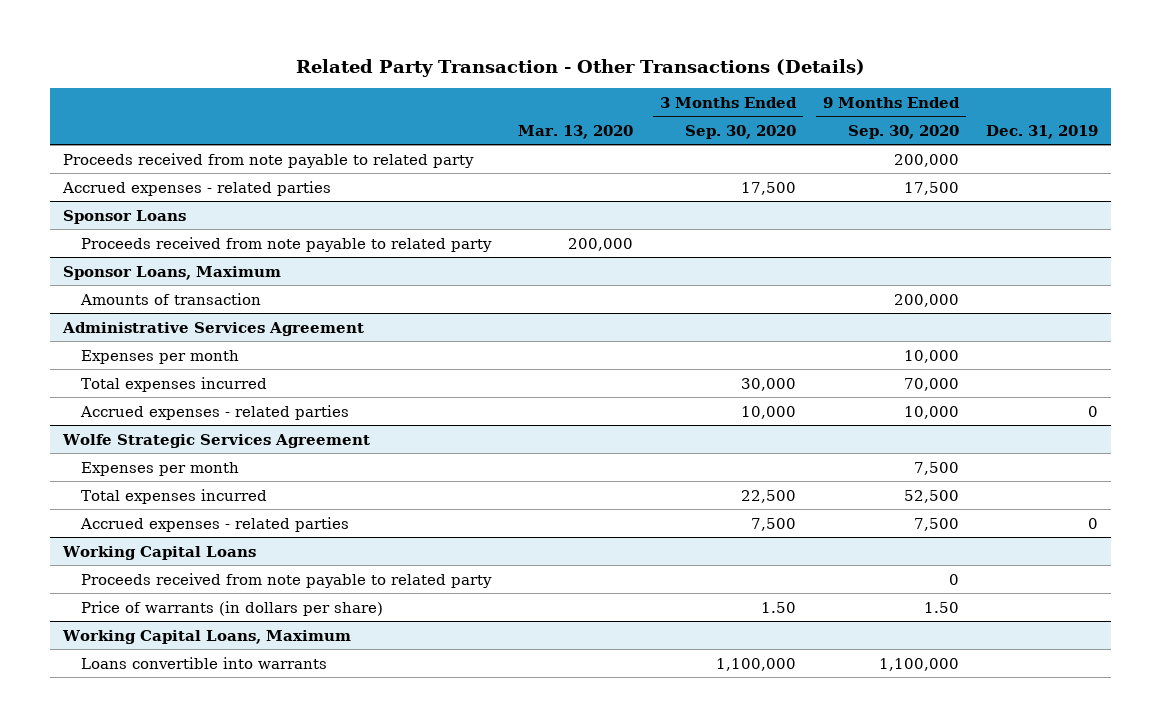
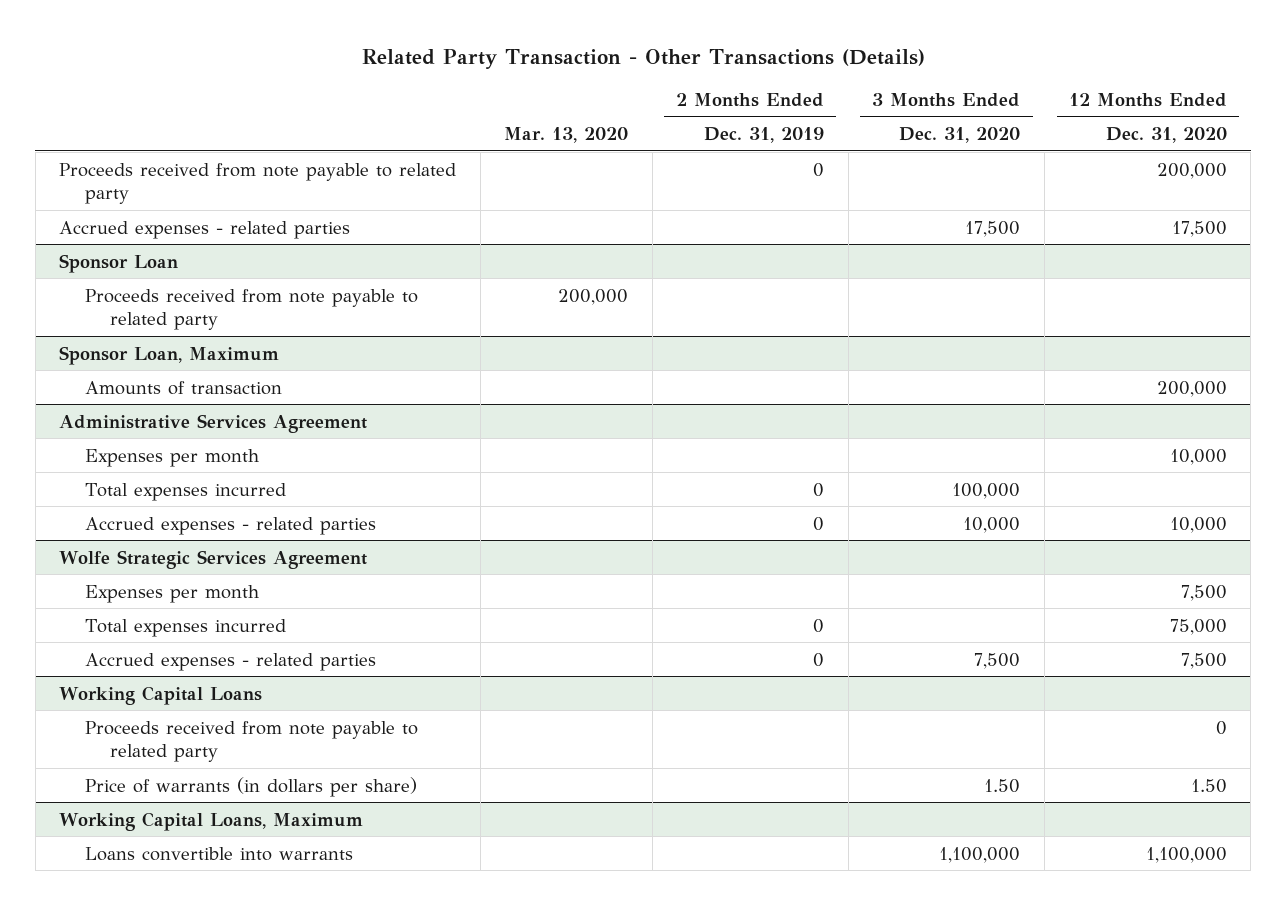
- | Mar. 13, 2020 | 3 Months Ended Sep. 30, 2020 | 9 Months Ended Sep. 30, 2020 | Dec. 31, 2019
+ | Mar. 13, 2020 | 2 Months Ended Dec. 31, 2019 | 3 Months Ended Dec. 31, 2020 | 12 Months Ended Dec. 31, 2020
- Sponsor Loans
+ Sponsor Loan
- Sponsor Loans, Maximum
+ Sponsor Loan, Maximum

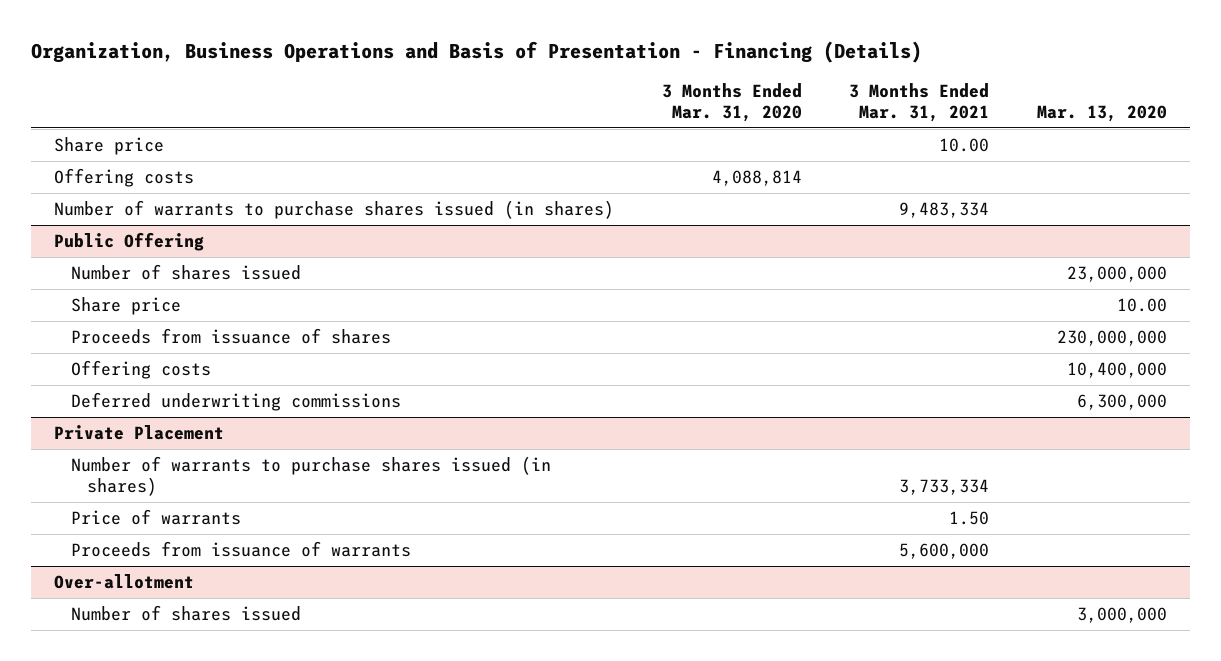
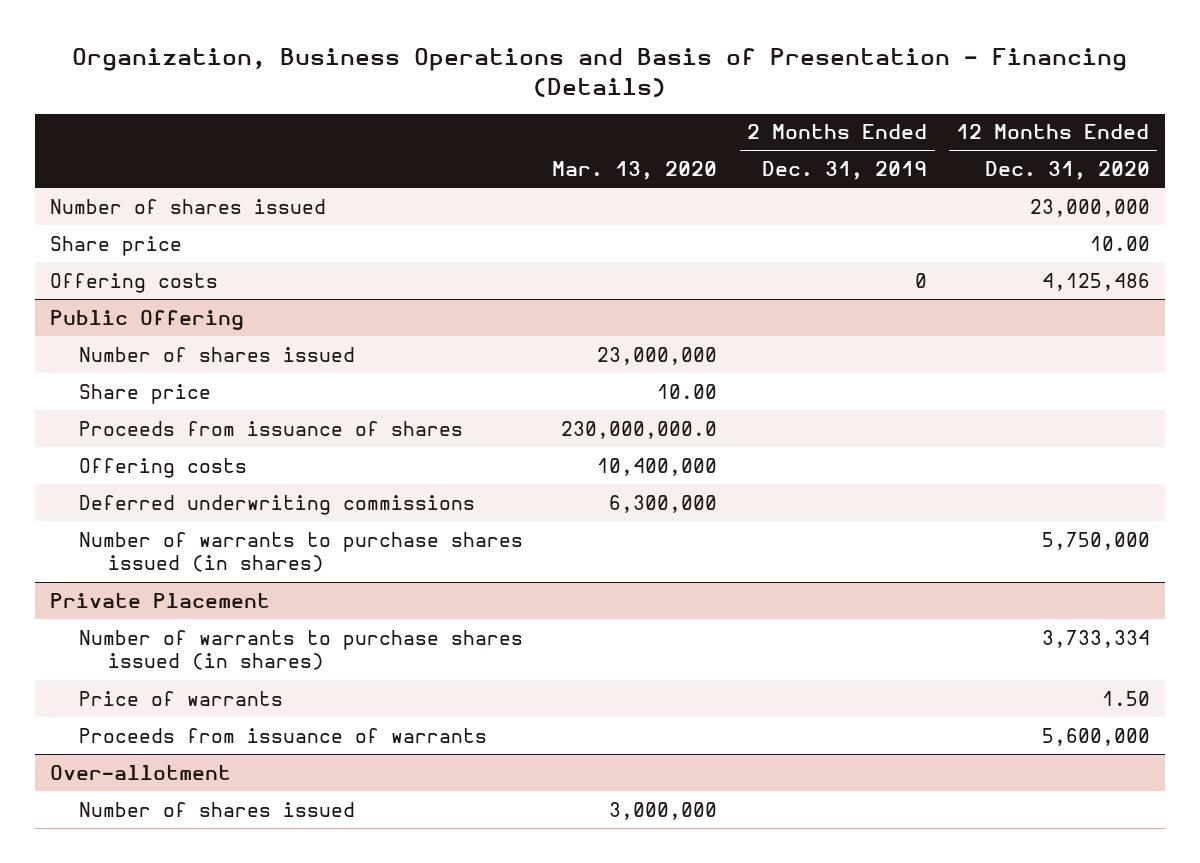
- | 3 Months Ended Mar. 31, 2020 | 3 Months Ended Mar. 31, 2021 | Mar. 13, 2020
+ | Mar. 13, 2020 | 2 Months Ended Dec. 31, 2019 | 12 Months Ended Dec. 31, 2020
+ Number of shares issued | | | 23,000,000
- Number of warrants to purchase shares issued (in shares) | | 9,483,334 |
@ Public Offering
- Proceeds from issuance of shares | | | 230,000,000
+ Proceeds from issuance of shares | 230,000,000.0 | |
+ Number of warrants to purchase shares issued (in shares) | | | 5,750,000

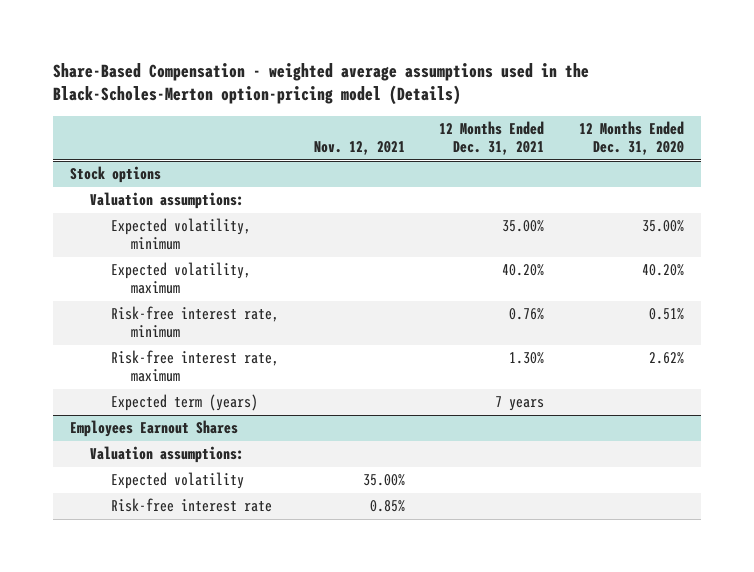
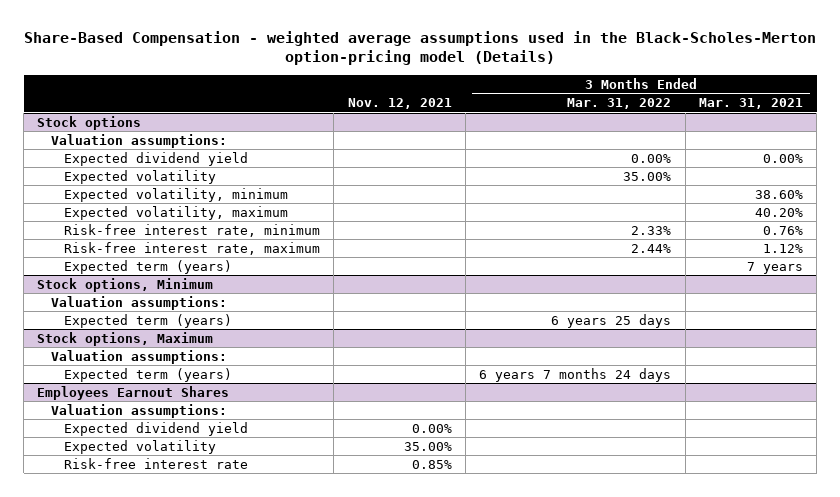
- | Nov. 12, 2021 | 12 Months Ended Dec. 31, 2021 | 12 Months Ended Dec. 31, 2020
+ | Nov. 12, 2021 | 3 Months Ended Mar. 31, 2022 | 3 Months Ended Mar. 31, 2021
@ Stock options
+ Expected dividend yield | | 0.00% | 0.00%
+ Expected volatility | | 35.00% |
+ Stock options, Minimum
+ Valuation assumptions:
+ Expected term (years) | | 6 years 25 days |
+ Stock options, Maximum
+ Valuation assumptions:
+ Expected term (years) | | 6 years 7 months 24 days |
@ Employees Earnout Shares
+ Expected dividend yield | 0.00% | |

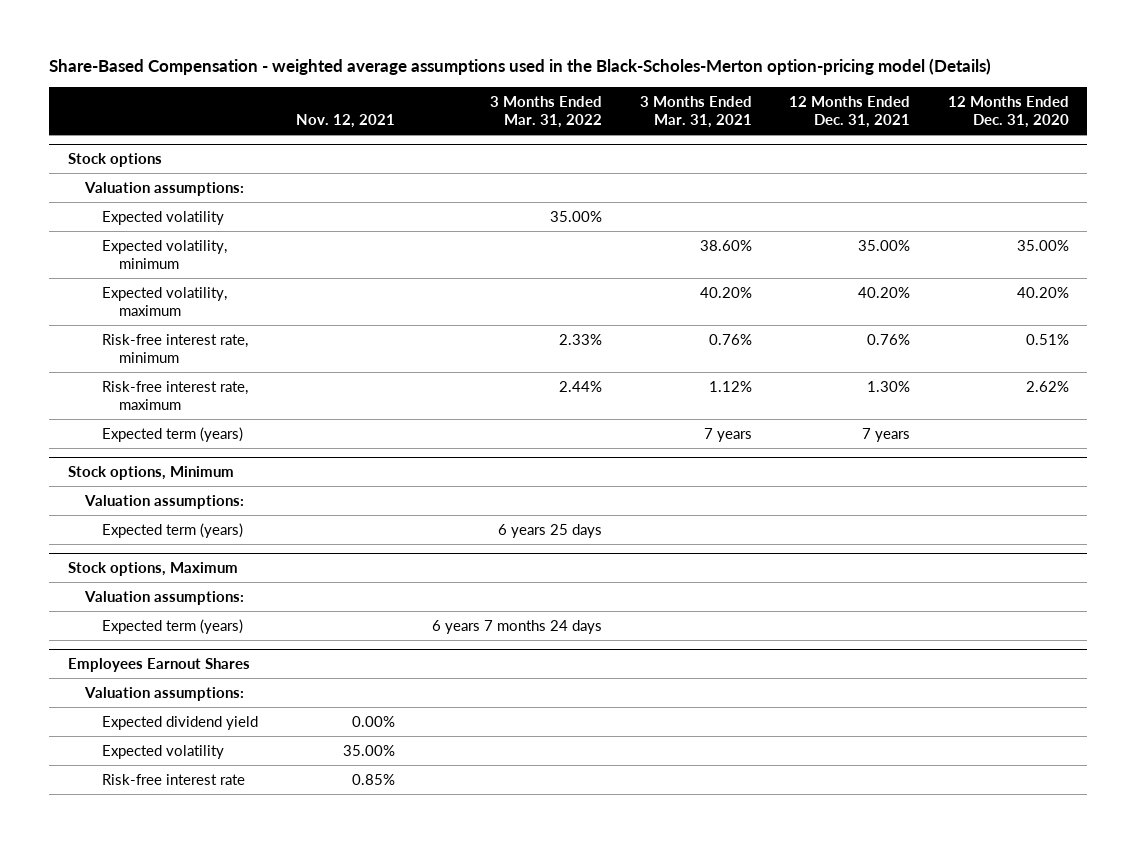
- | Nov. 12, 2021 | 3 Months Ended Mar. 31, 2022 | 3 Months Ended Mar. 31, 2021
+ | Nov. 12, 2021 | 3 Months Ended Mar. 31, 2022 | 3 Months Ended Mar. 31, 2021 | 12 Months Ended Dec. 31, 2021 | 12 Months Ended Dec. 31, 2020
@ Stock options
- Expected dividend yield | | 0.00% | 0.00%

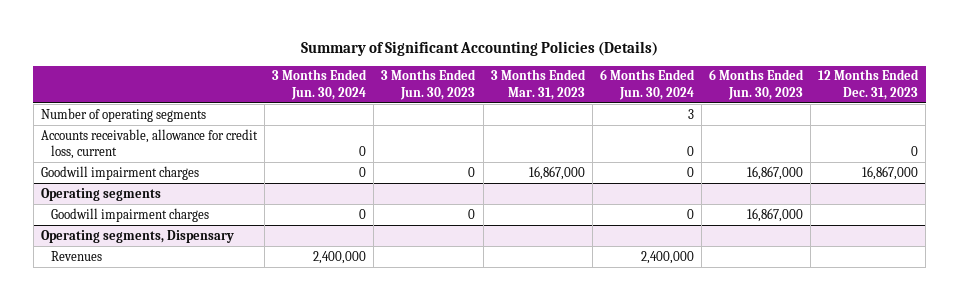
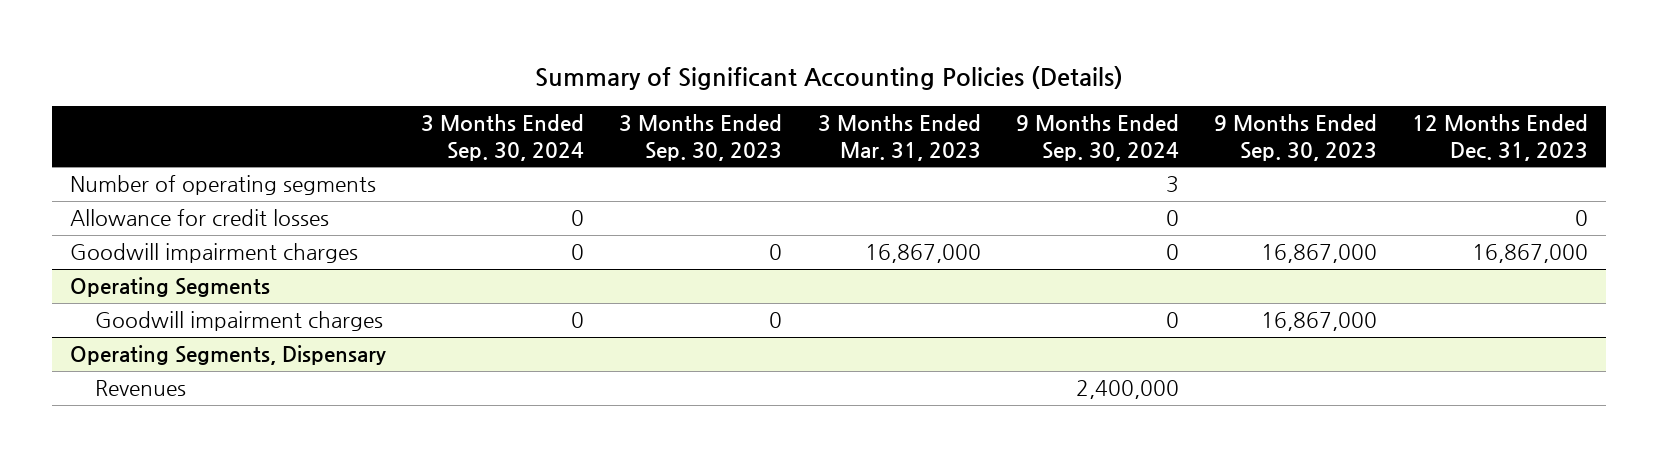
- | 3 Months Ended Jun. 30, 2024 | 3 Months Ended Jun. 30, 2023 | 3 Months Ended Mar. 31, 2023 | 6 Months Ended Jun. 30, 2024 | 6 Months Ended Jun. 30, 2023 | 12 Months Ended Dec. 31, 2023
+ | 3 Months Ended Sep. 30, 2024 | 3 Months Ended Sep. 30, 2023 | 3 Months Ended Mar. 31, 2023 | 9 Months Ended Sep. 30, 2024 | 9 Months Ended Sep. 30, 2023 | 12 Months Ended Dec. 31, 2023
- Accounts receivable, allowance for credit loss, current | 0 | | | 0 | | 0
+ Allowance for credit losses | 0 | | | 0 | | 0
- Operating segments
+ Operating Segments
- Operating segments, Dispensary
+ Operating Segments, Dispensary

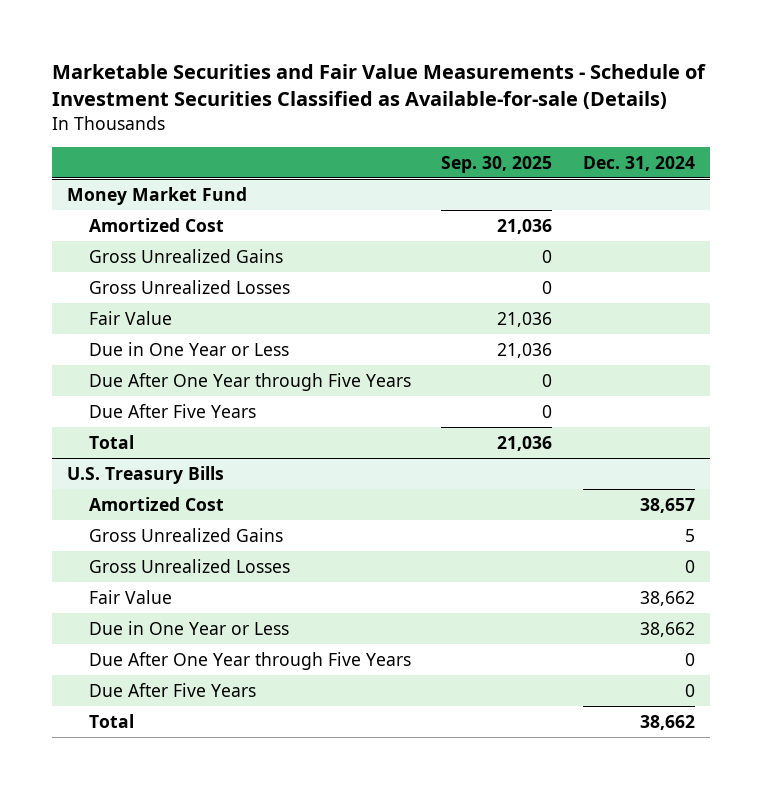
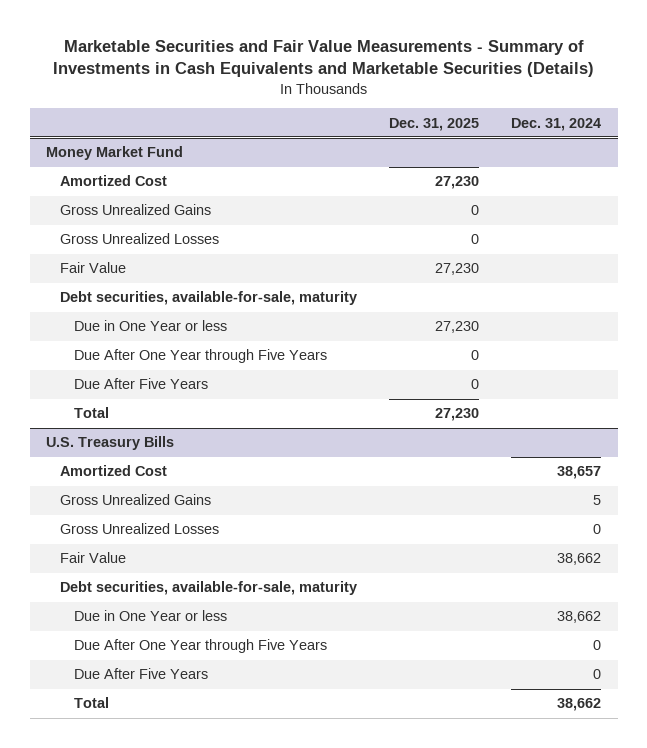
- Marketable Securities and Fair Value Measurements - Schedule of Investment Securities Classified as Available-for-sale (Details)
+ Marketable Securities and Fair Value Measurements - Summary of Investments in Cash Equivalents and Marketable Securities (Details)
- | Sep. 30, 2025 | Dec. 31, 2024
+ | Dec. 31, 2025 | Dec. 31, 2024
@ Money Market Fund
- Due in One Year or Less | 21,036 |
+ Debt securities, available-for-sale, maturity
+ Due in One Year or less | 27,230 |
@ U.S. Treasury Bills
- Due in One Year or Less | | 38,662
+ Debt securities, available-for-sale, maturity
+ Due in One Year or less | | 38,662

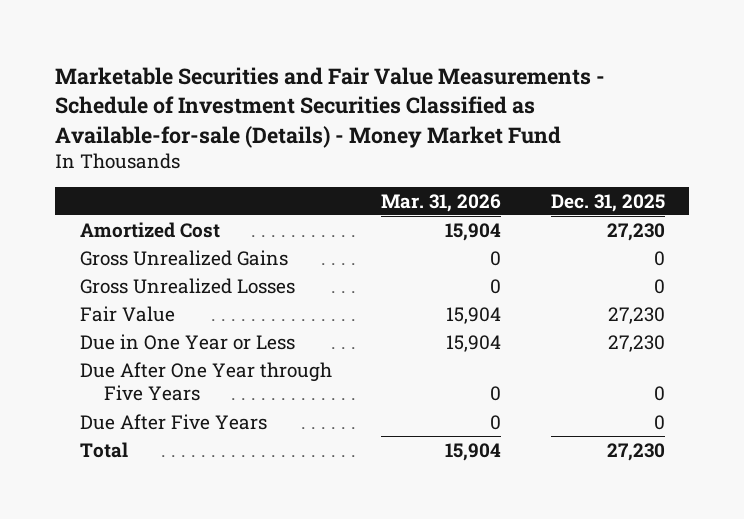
- Marketable Securities and Fair Value Measurements - Summary of Investments in Cash Equivalents and Marketable Securities (Details)
+ Marketable Securities and Fair Value Measurements - Schedule of Investment Securities Classified as Available-for-sale (Details) - Money Market Fund
- | Dec. 31, 2025 | Dec. 31, 2024
+ | Mar. 31, 2026 | Dec. 31, 2025
- Money Market Fund
- Debt securities, available-for-sale, maturity
- Due in One Year or less | 27,230 |
+ Due in One Year or Less | 15,904 | 27,230
- U.S. Treasury Bills
- Amortized Cost | | 38,657
- Gross Unrealized Gains | | 5
- Gross Unrealized Losses | | 0
- Fair Value | | 38,662
- Debt securities, available-for-sale, maturity
- Due in One Year or less | | 38,662
- Due After One Year through Five Years | | 0
- Due After Five Years | | 0
- Total | | 38,662

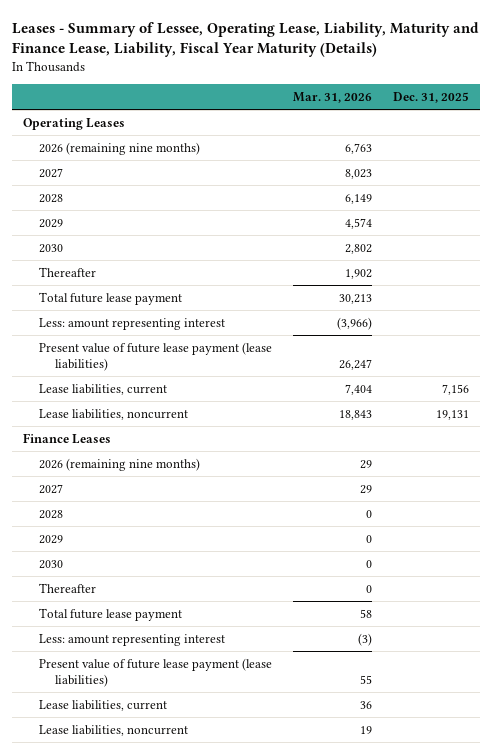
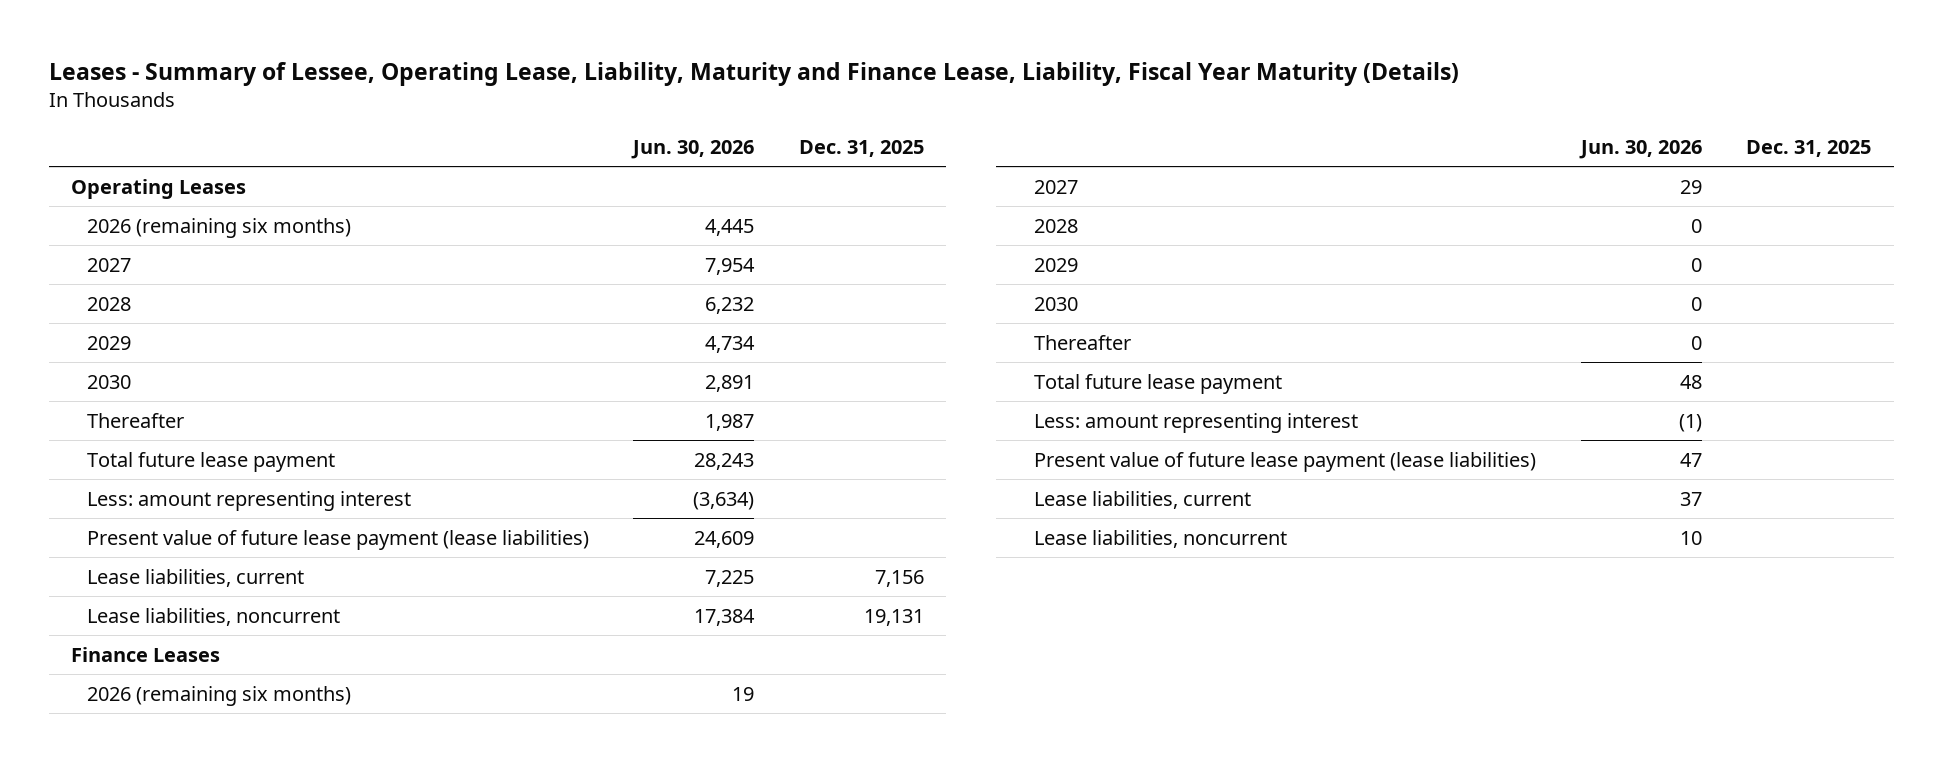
- | Mar. 31, 2026 | Dec. 31, 2025
+ | Jun. 30, 2026 | Dec. 31, 2025
- 2026 (remaining nine months) | 6,763 |
+ 2026 (remaining six months) | 4,445 |
- 2026 (remaining nine months) | 29 |
+ 2026 (remaining six months) | 19 |

